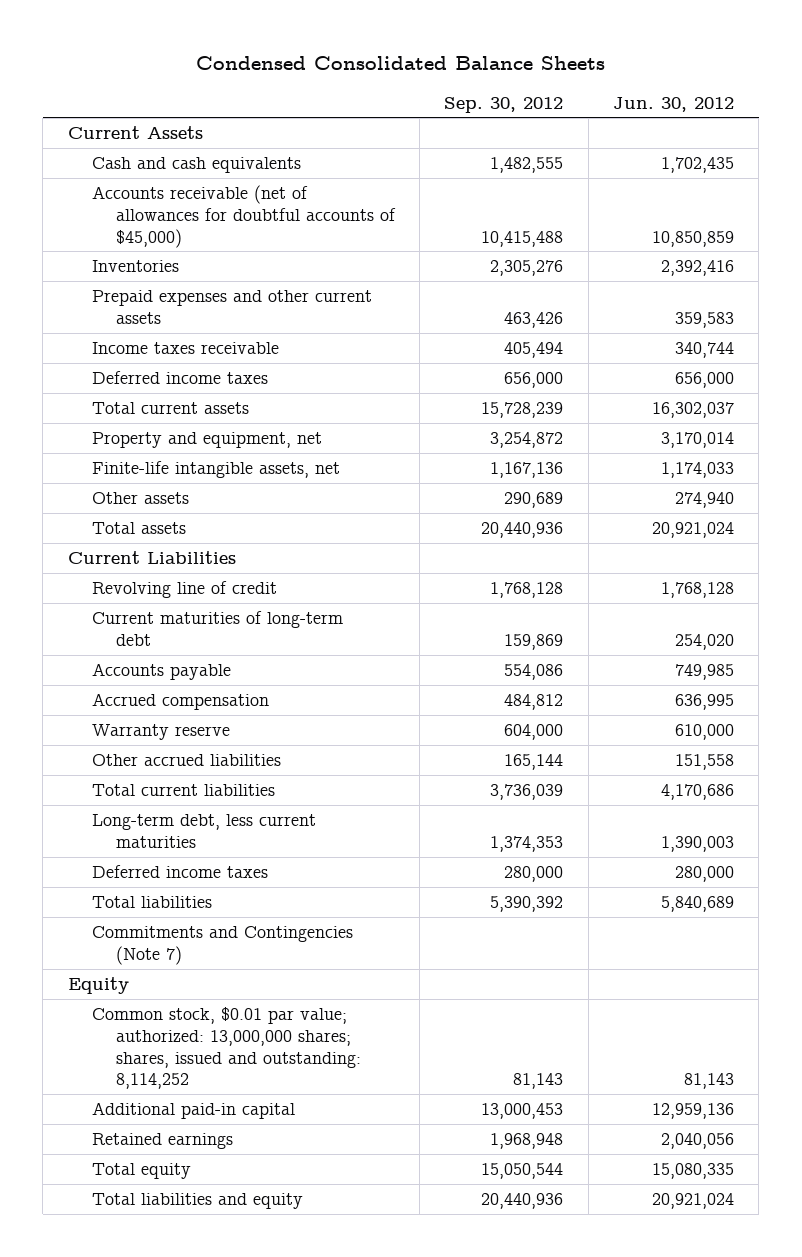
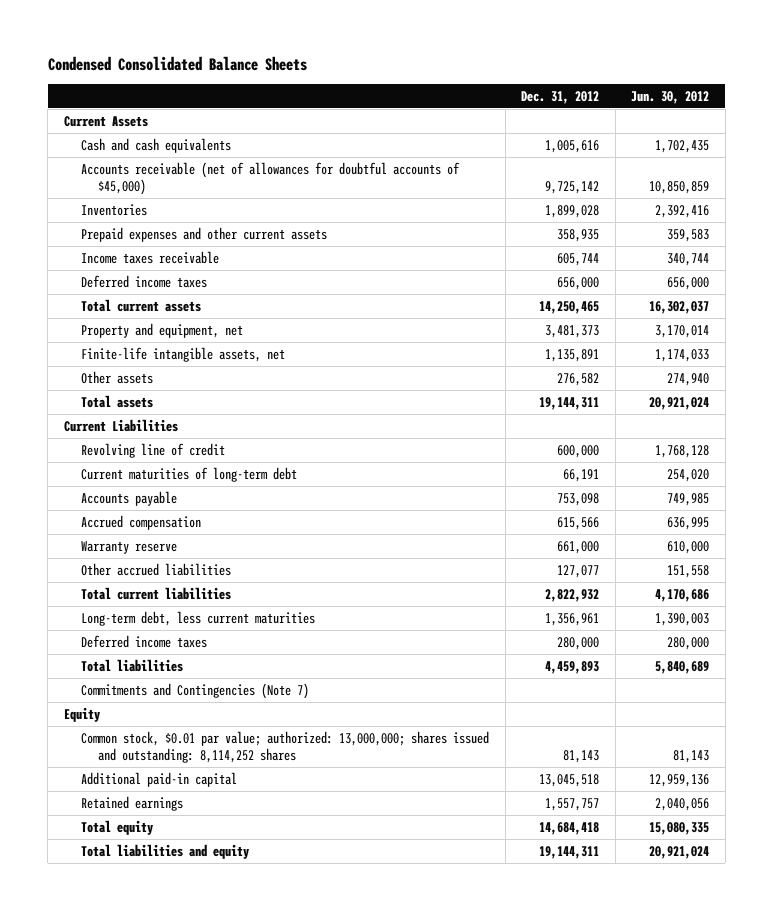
- | Sep. 30, 2012 | Jun. 30, 2012
+ | Dec. 31, 2012 | Jun. 30, 2012
- Common stock, $0.01 par value; authorized: 13,000,000 shares; shares, issued and outstanding: 8,114,252 | 81,143 | 81,143
+ Common stock, $0.01 par value; authorized: 13,000,000; shares issued and outstanding: 8,114,252 shares | 81,143 | 81,143

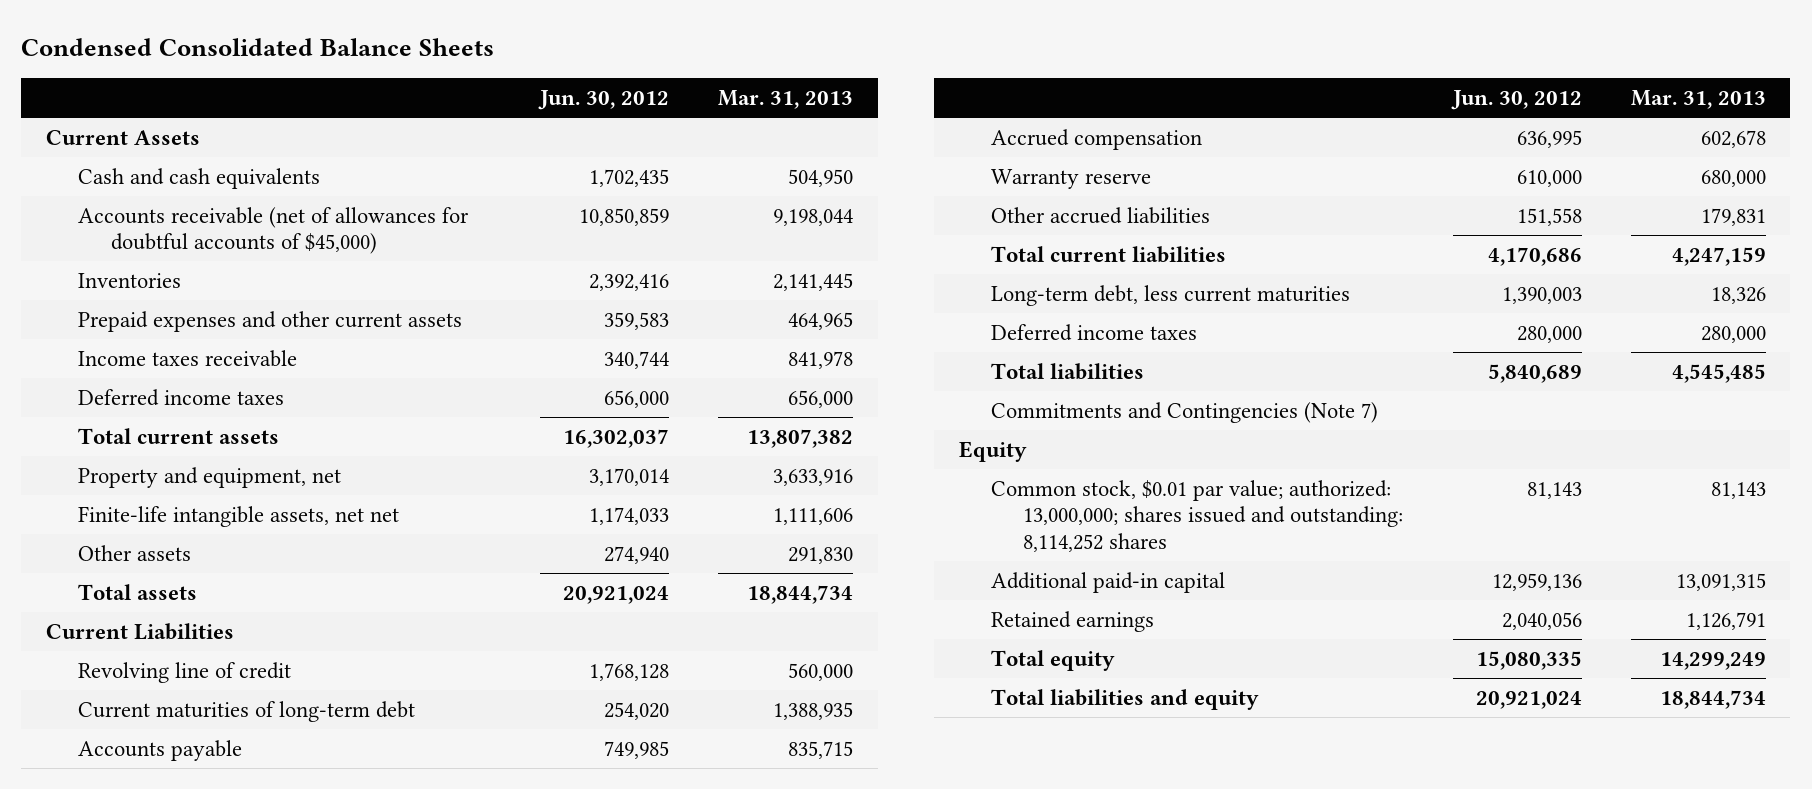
- | Dec. 31, 2012 | Jun. 30, 2012
+ | Jun. 30, 2012 | Mar. 31, 2013
- Finite-life intangible assets, net | 1,135,891 | 1,174,033
+ Finite-life intangible assets, net net | 1,174,033 | 1,111,606

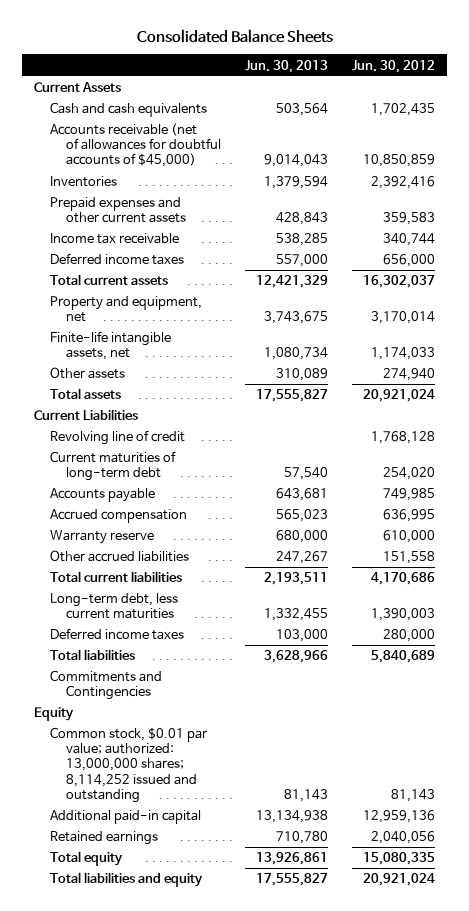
- Condensed Consolidated Balance Sheets
+ Consolidated Balance Sheets
- | Jun. 30, 2012 | Mar. 31, 2013
+ | Jun. 30, 2013 | Jun. 30, 2012
- Income taxes receivable | 340,744 | 841,978
+ Income tax receivable | 538,285 | 340,744
- Finite-life intangible assets, net net | 1,174,033 | 1,111,606
+ Finite-life intangible assets, net | 1,080,734 | 1,174,033
- Commitments and Contingencies (Note 7)
+ Commitments and Contingencies
- Common stock, $0.01 par value; authorized: 13,000,000; shares issued and outstanding: 8,114,252 shares | 81,143 | 81,143
+ Common stock, $0.01 par value; authorized: 13,000,000 shares; 8,114,252 issued and outstanding | 81,143 | 81,143

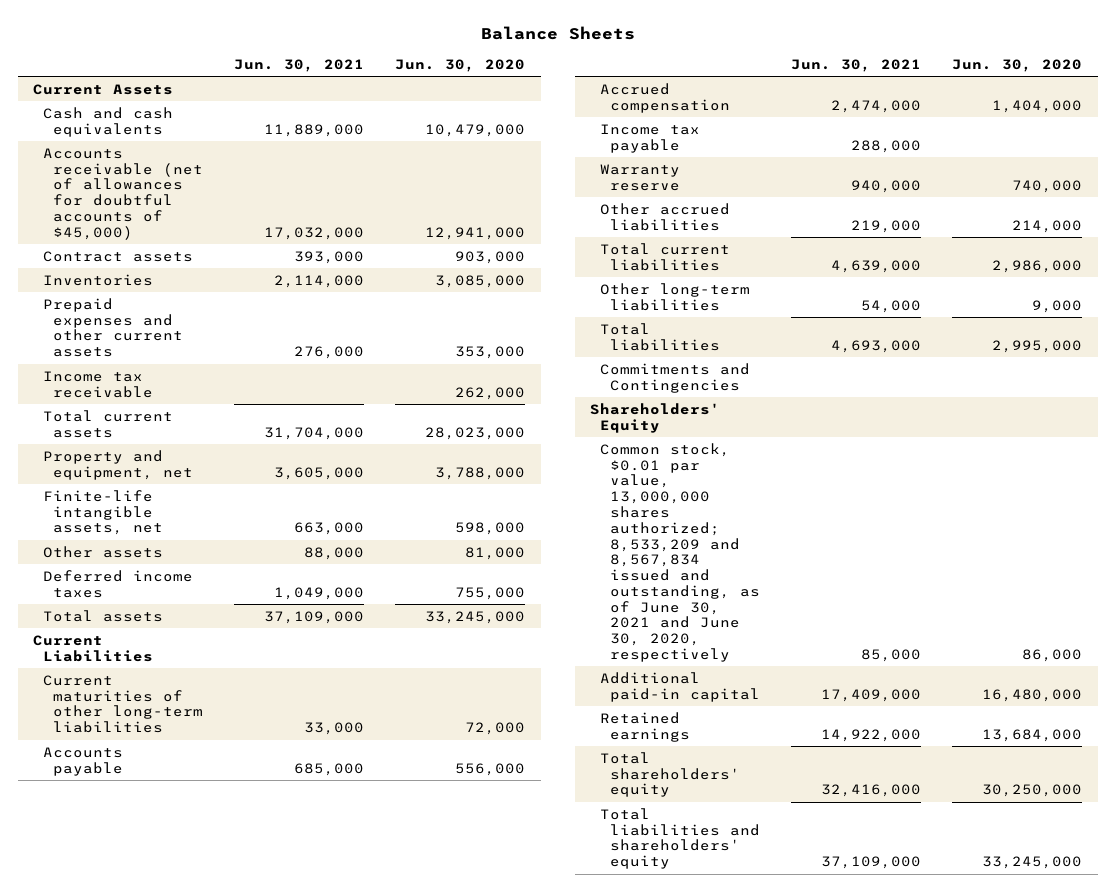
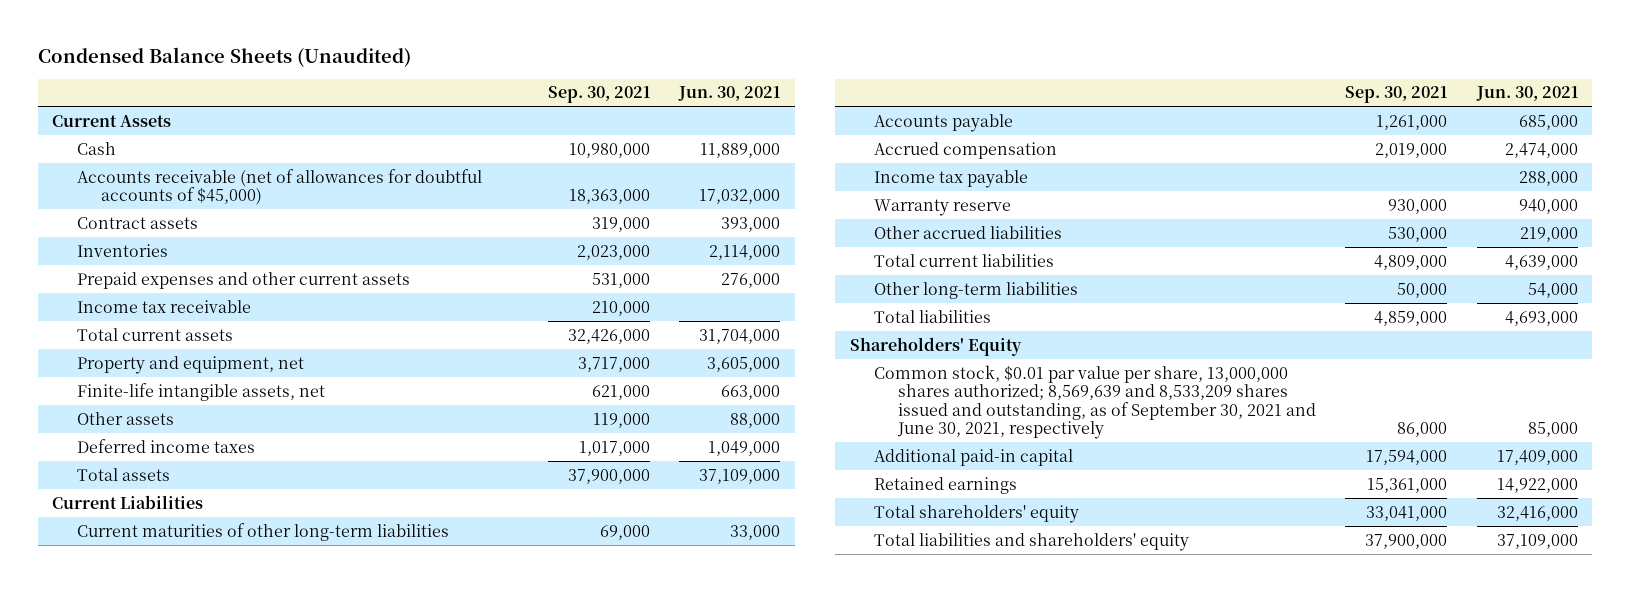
- Balance Sheets
+ Condensed Balance Sheets (Unaudited)
- | Jun. 30, 2021 | Jun. 30, 2020
+ | Sep. 30, 2021 | Jun. 30, 2021
- Cash and cash equivalents | 11,889,000 | 10,479,000
+ Cash | 10,980,000 | 11,889,000
- Commitments and Contingencies
- Common stock, $0.01 par value, 13,000,000 shares authorized; 8,533,209 and 8,567,834 issued and outstanding, as of June 30, 2021 and June 30, 2020, respectively | 85,000 | 86,000
+ Common stock, $0.01 par value per share, 13,000,000 shares authorized; 8,569,639 and 8,533,209 shares issued and outstanding, as of September 30, 2021 and June 30, 2021, respectively | 86,000 | 85,000

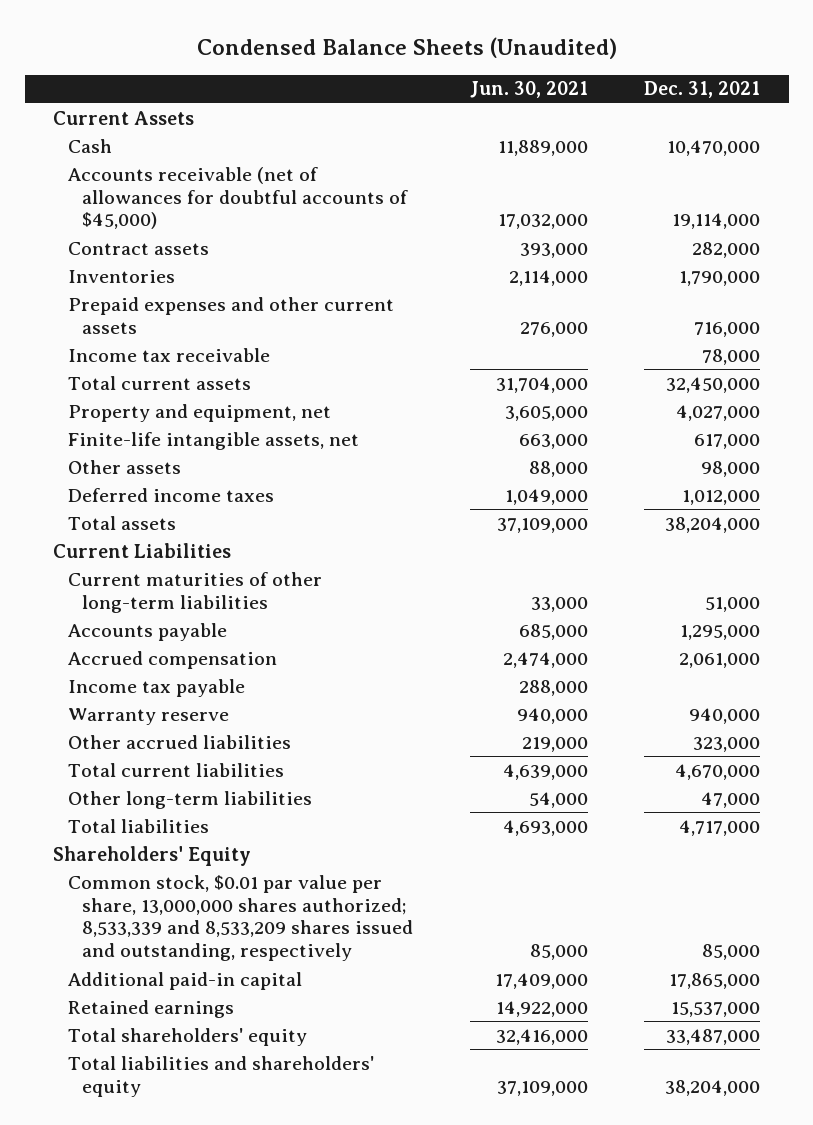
- | Sep. 30, 2021 | Jun. 30, 2021
+ | Jun. 30, 2021 | Dec. 31, 2021
- Common stock, $0.01 par value per share, 13,000,000 shares authorized; 8,569,639 and 8,533,209 shares issued and outstanding, as of September 30, 2021 and June 30, 2021, respectively | 86,000 | 85,000
+ Common stock, $0.01 par value per share, 13,000,000 shares authorized; 8,533,339 and 8,533,209 shares issued and outstanding, respectively | 85,000 | 85,000

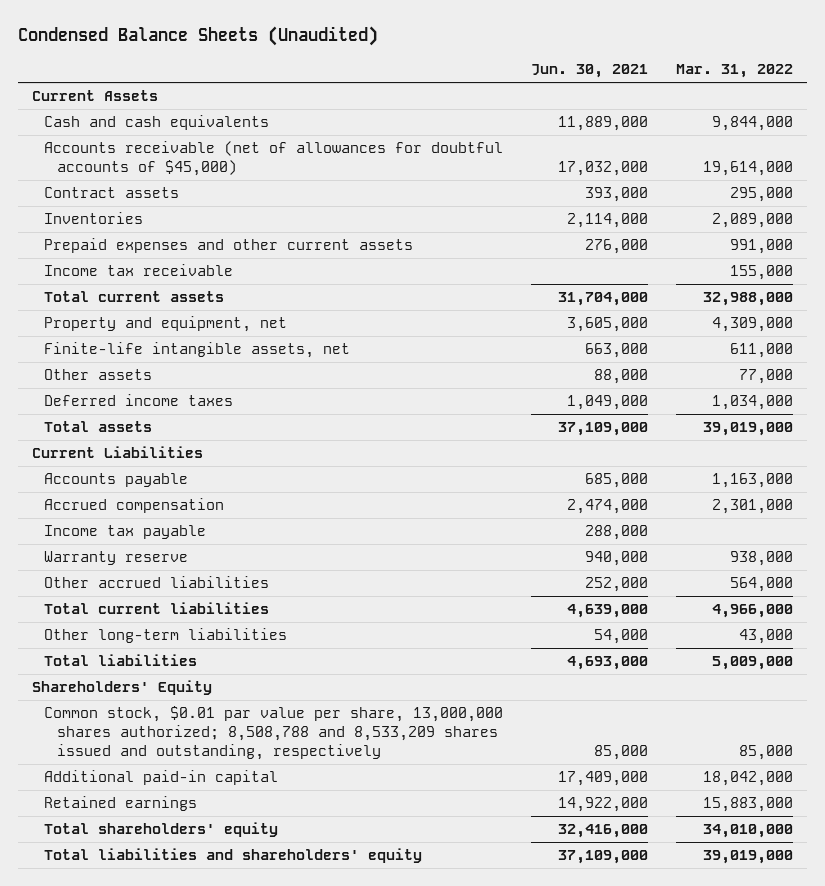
- | Jun. 30, 2021 | Dec. 31, 2021
+ | Jun. 30, 2021 | Mar. 31, 2022
- Cash | 11,889,000 | 10,470,000
+ Cash and cash equivalents | 11,889,000 | 9,844,000
- Current maturities of other long-term liabilities | 33,000 | 51,000
- Other accrued liabilities | 219,000 | 323,000
+ Other accrued liabilities | 252,000 | 564,000
- Common stock, $0.01 par value per share, 13,000,000 shares authorized; 8,533,339 and 8,533,209 shares issued and outstanding, respectively | 85,000 | 85,000
+ Common stock, $0.01 par value per share, 13,000,000 shares authorized; 8,508,788 and 8,533,209 shares issued and outstanding, respectively | 85,000 | 85,000

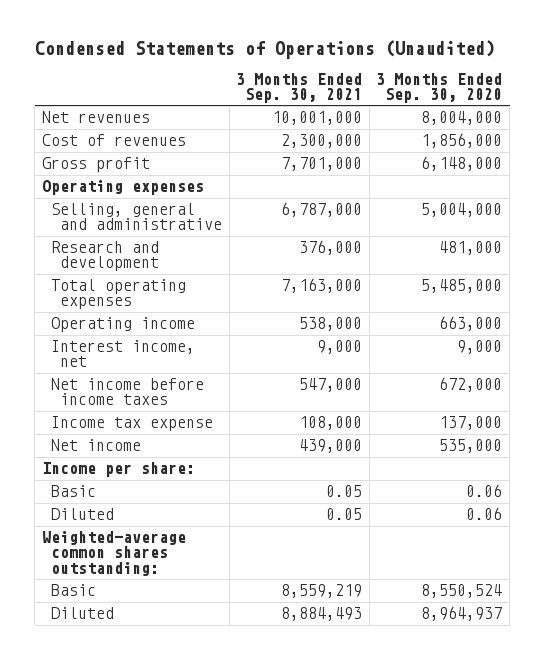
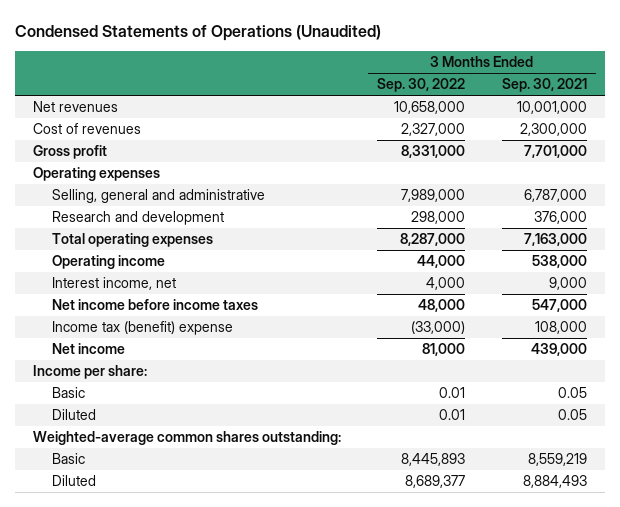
- | 3 Months Ended Sep. 30, 2021 | 3 Months Ended Sep. 30, 2020
+ | 3 Months Ended Sep. 30, 2022 | 3 Months Ended Sep. 30, 2021
- Income tax expense | 108,000 | 137,000
+ Income tax (benefit) expense | (33,000) | 108,000

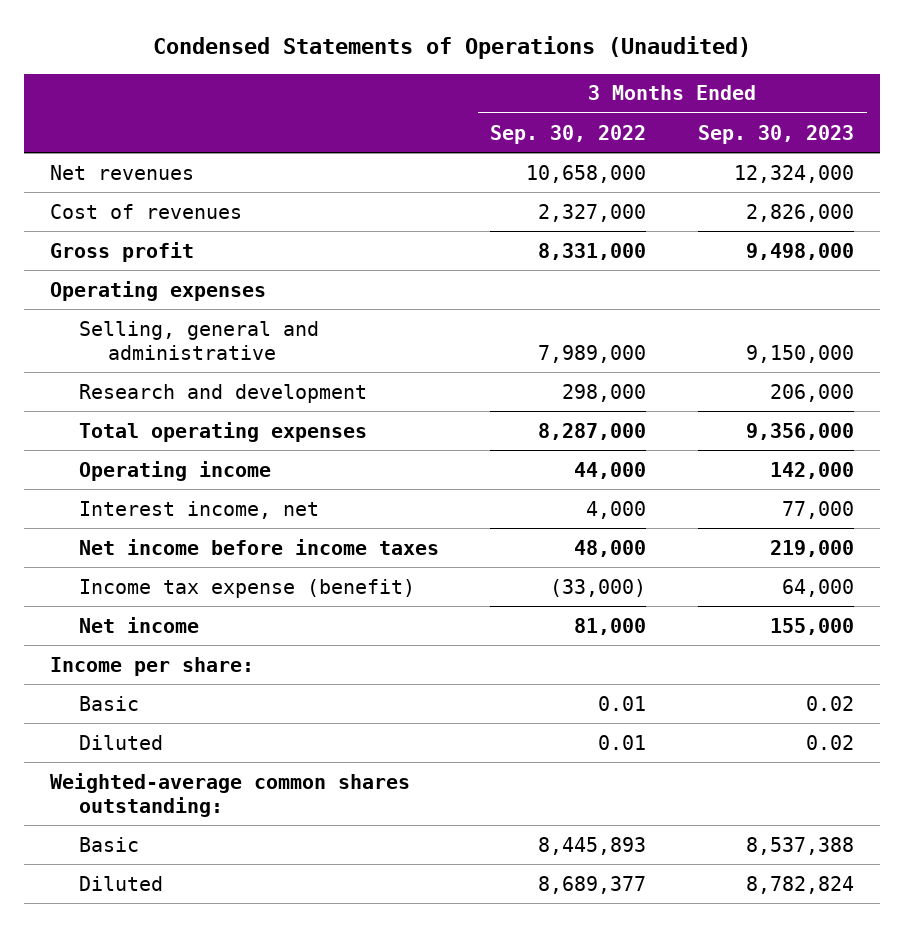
- | 3 Months Ended Sep. 30, 2022 | 3 Months Ended Sep. 30, 2021
+ | 3 Months Ended Sep. 30, 2022 | 3 Months Ended Sep. 30, 2023
- Income tax (benefit) expense | (33,000) | 108,000
+ Income tax expense (benefit) | (33,000) | 64,000

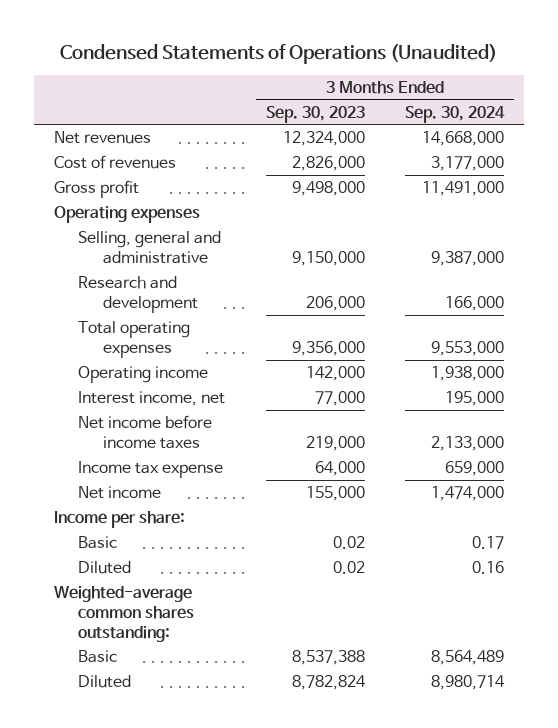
- | 3 Months Ended Sep. 30, 2022 | 3 Months Ended Sep. 30, 2023
+ | 3 Months Ended Sep. 30, 2023 | 3 Months Ended Sep. 30, 2024
- Income tax expense (benefit) | (33,000) | 64,000
+ Income tax expense | 64,000 | 659,000

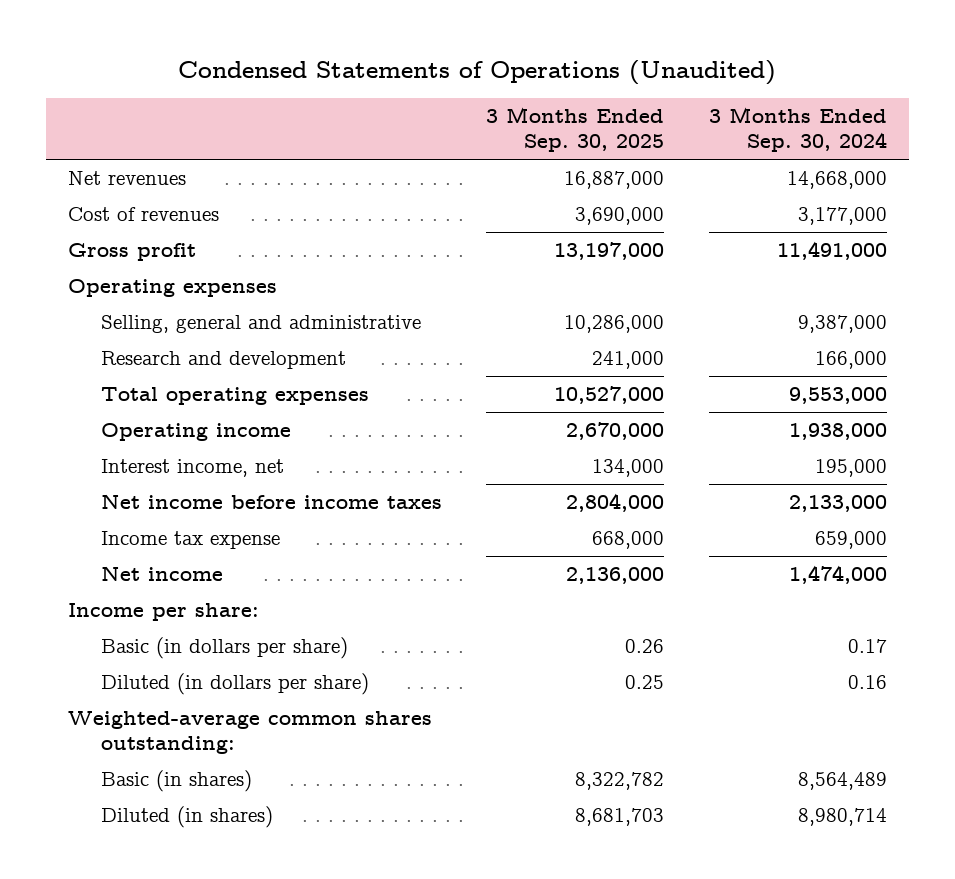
- | 3 Months Ended Sep. 30, 2023 | 3 Months Ended Sep. 30, 2024
+ | 3 Months Ended Sep. 30, 2025 | 3 Months Ended Sep. 30, 2024
- Basic | 0.02 | 0.17
- Diluted | 0.02 | 0.16
+ Basic (in dollars per share) | 0.26 | 0.17
+ Diluted (in dollars per share) | 0.25 | 0.16
- Basic | 8,537,388 | 8,564,489
- Diluted | 8,782,824 | 8,980,714
+ Basic (in shares) | 8,322,782 | 8,564,489
+ Diluted (in shares) | 8,681,703 | 8,980,714

